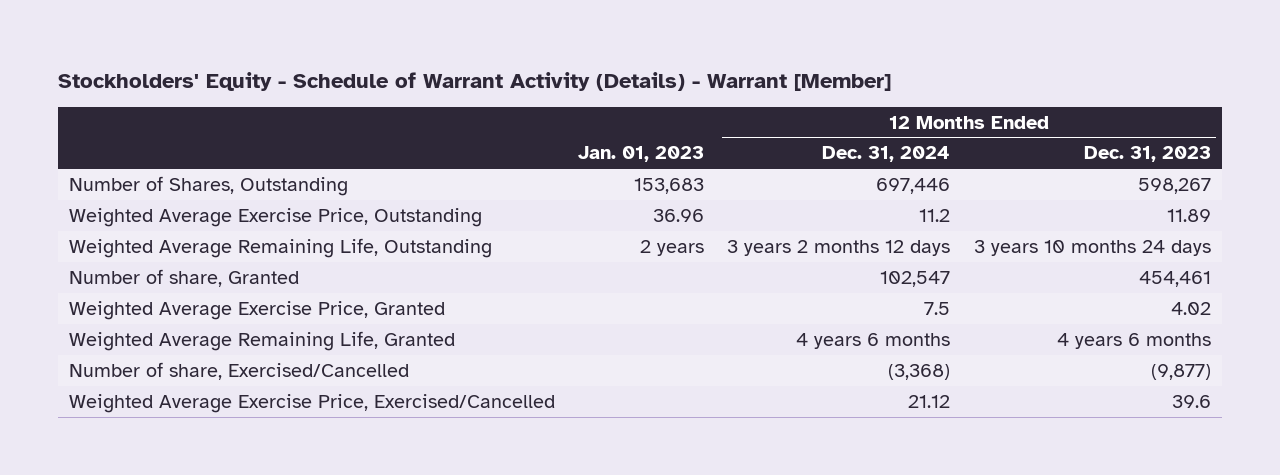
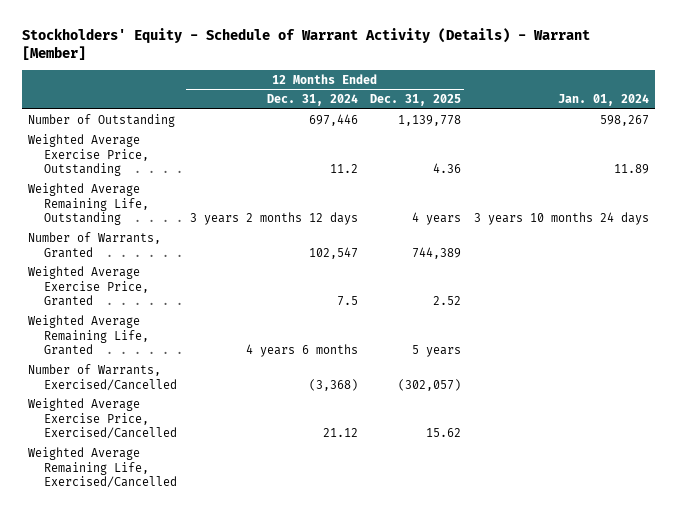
- | Jan. 01, 2023 | 12 Months Ended Dec. 31, 2024 | 12 Months Ended Dec. 31, 2023
+ | 12 Months Ended Dec. 31, 2024 | 12 Months Ended Dec. 31, 2025 | Jan. 01, 2024
- Number of Shares, Outstanding | 153,683 | 697,446 | 598,267
+ Number of Outstanding | 697,446 | 1,139,778 | 598,267
- Number of share, Granted | | 102,547 | 454,461
+ Number of Warrants, Granted | 102,547 | 744,389 |
- Number of share, Exercised/Cancelled | | (3,368) | (9,877)
+ Number of Warrants, Exercised/Cancelled | (3,368) | (302,057) |
+ Weighted Average Remaining Life, Exercised/Cancelled

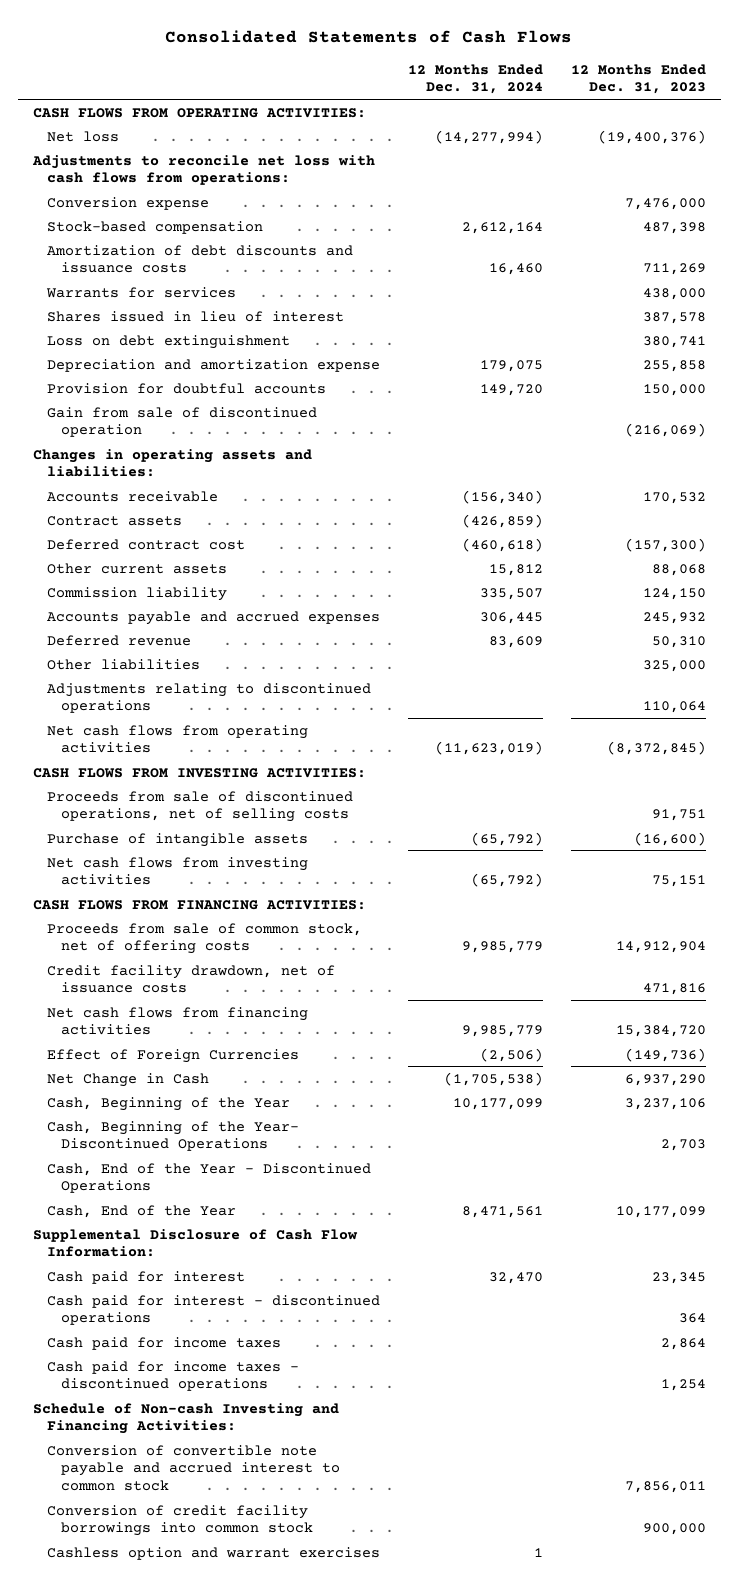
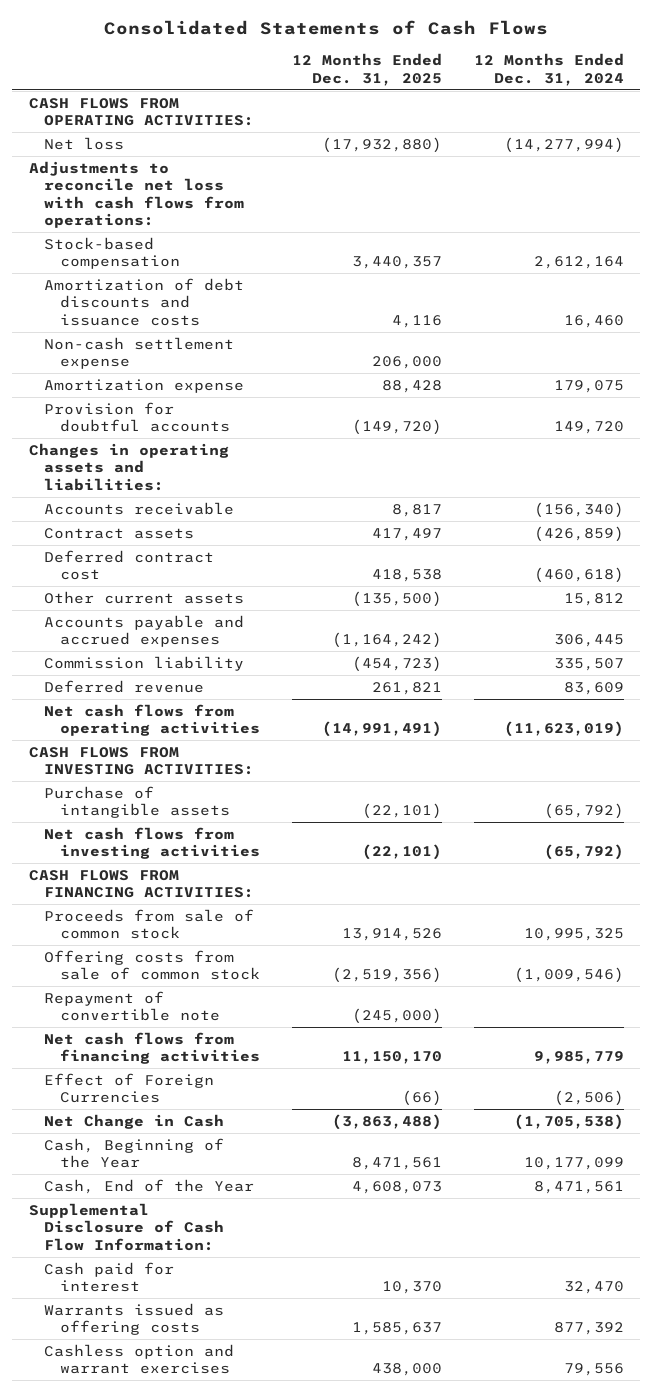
- | 12 Months Ended Dec. 31, 2024 | 12 Months Ended Dec. 31, 2023
+ | 12 Months Ended Dec. 31, 2025 | 12 Months Ended Dec. 31, 2024
- Conversion expense | | 7,476,000
- Warrants for services | | 438,000
- Shares issued in lieu of interest | | 387,578
- Loss on debt extinguishment | | 380,741
- Depreciation and amortization expense | 179,075 | 255,858
+ Non-cash settlement expense | 206,000 |
+ Amortization expense | 88,428 | 179,075
- Gain from sale of discontinued operation | | (216,069)
moved down: Commission liability | (454,723) | 335,507
- Other liabilities | | 325,000
- Adjustments relating to discontinued operations | | 110,064
- Proceeds from sale of discontinued operations, net of selling costs | | 91,751
- Proceeds from sale of common stock, net of offering costs | 9,985,779 | 14,912,904
- Credit facility drawdown, net of issuance costs | | 471,816
+ Proceeds from sale of common stock | 13,914,526 | 10,995,325
+ Offering costs from sale of common stock | (2,519,356) | (1,009,546)
+ Repayment of convertible note | (245,000) |
- Cash, Beginning of the Year- Discontinued Operations | | 2,703
- Cash, End of the Year - Discontinued Operations
- Cash paid for interest - discontinued operations | | 364
- Cash paid for income taxes | | 2,864
- Cash paid for income taxes - discontinued operations | | 1,254
- Schedule of Non-cash Investing and Financing Activities:
- Conversion of convertible note payable and accrued interest to common stock | | 7,856,011
- Conversion of credit facility borrowings into common stock | | 900,000
- Cashless option and warrant exercises | 1 |
+ Warrants issued as offering costs | 1,585,637 | 877,392
+ Cashless option and warrant exercises | 438,000 | 79,556

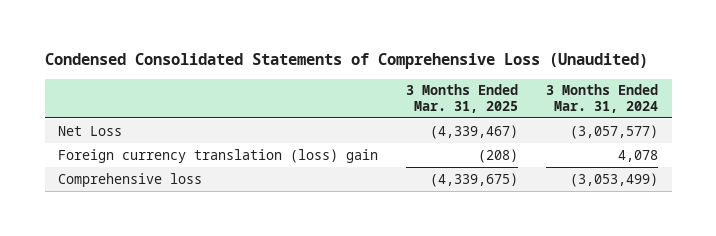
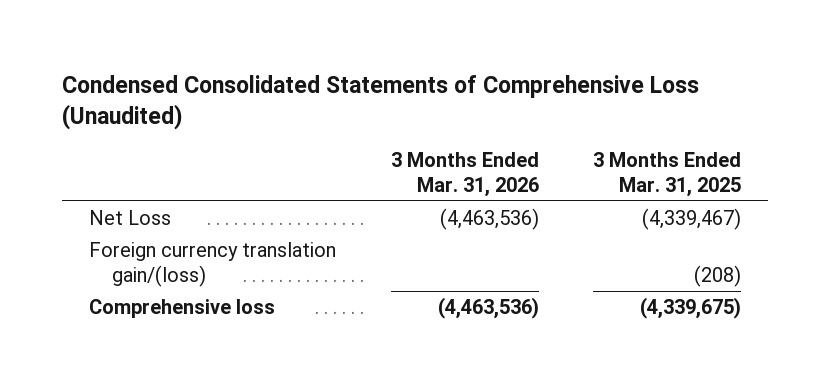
- | 3 Months Ended Mar. 31, 2025 | 3 Months Ended Mar. 31, 2024
+ | 3 Months Ended Mar. 31, 2026 | 3 Months Ended Mar. 31, 2025
- Foreign currency translation (loss) gain | (208) | 4,078
+ Foreign currency translation gain/(loss) | | (208)

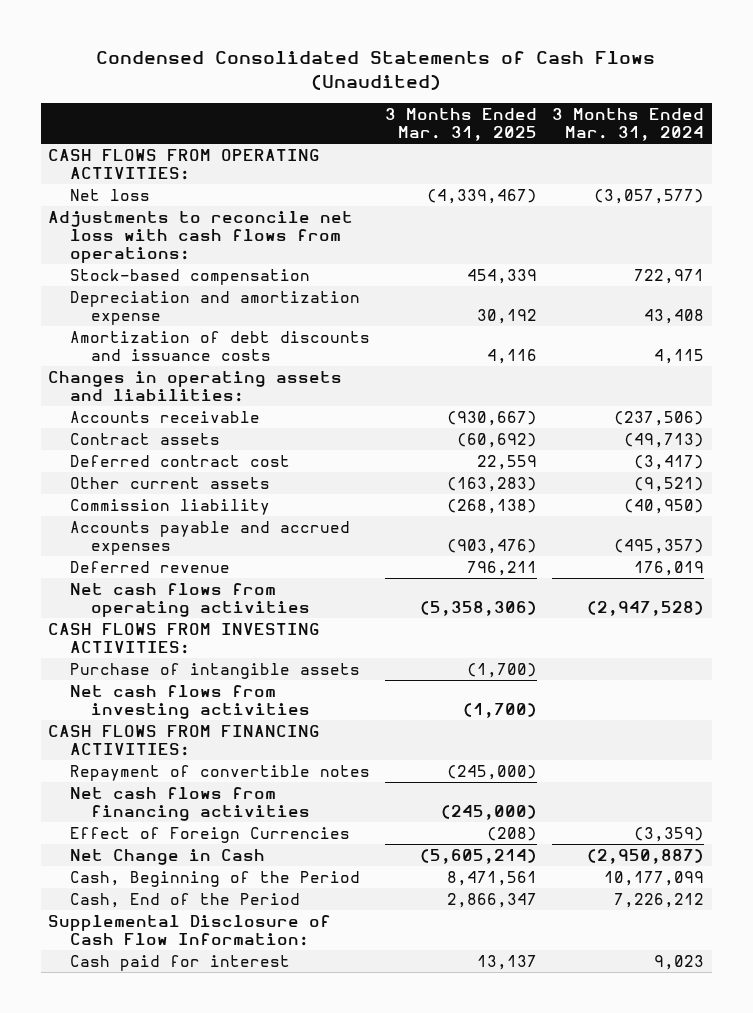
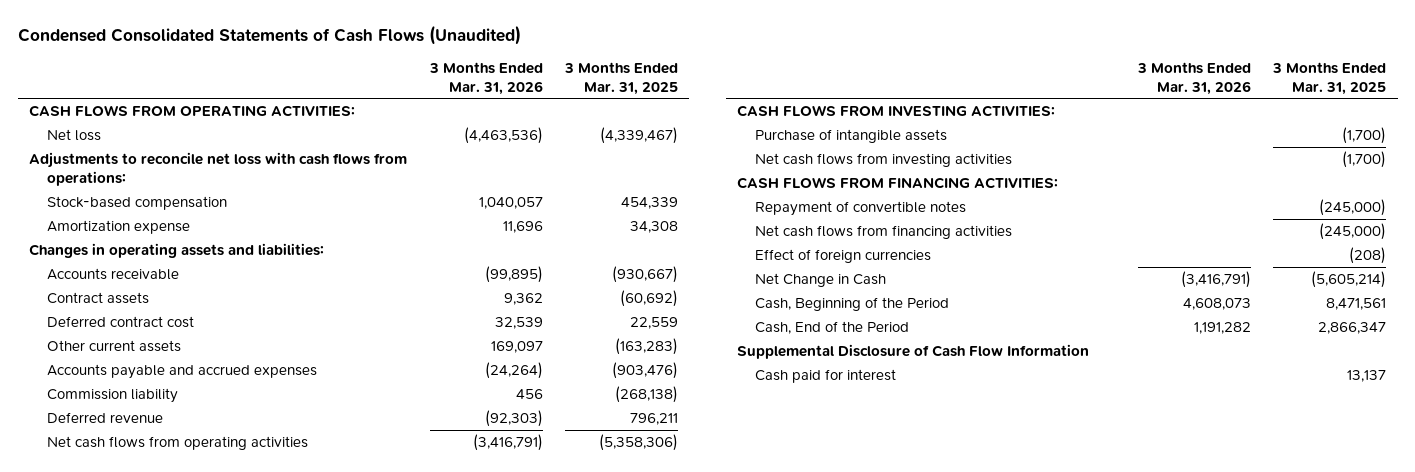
- | 3 Months Ended Mar. 31, 2025 | 3 Months Ended Mar. 31, 2024
+ | 3 Months Ended Mar. 31, 2026 | 3 Months Ended Mar. 31, 2025
- Depreciation and amortization expense | 30,192 | 43,408
- Amortization of debt discounts and issuance costs | 4,116 | 4,115
+ Amortization expense | 11,696 | 34,308
moved down: Commission liability | 456 | (268,138)
- Effect of Foreign Currencies | (208) | (3,359)
+ Effect of foreign currencies | | (208)
- Supplemental Disclosure of Cash Flow Information:
+ Supplemental Disclosure of Cash Flow Information

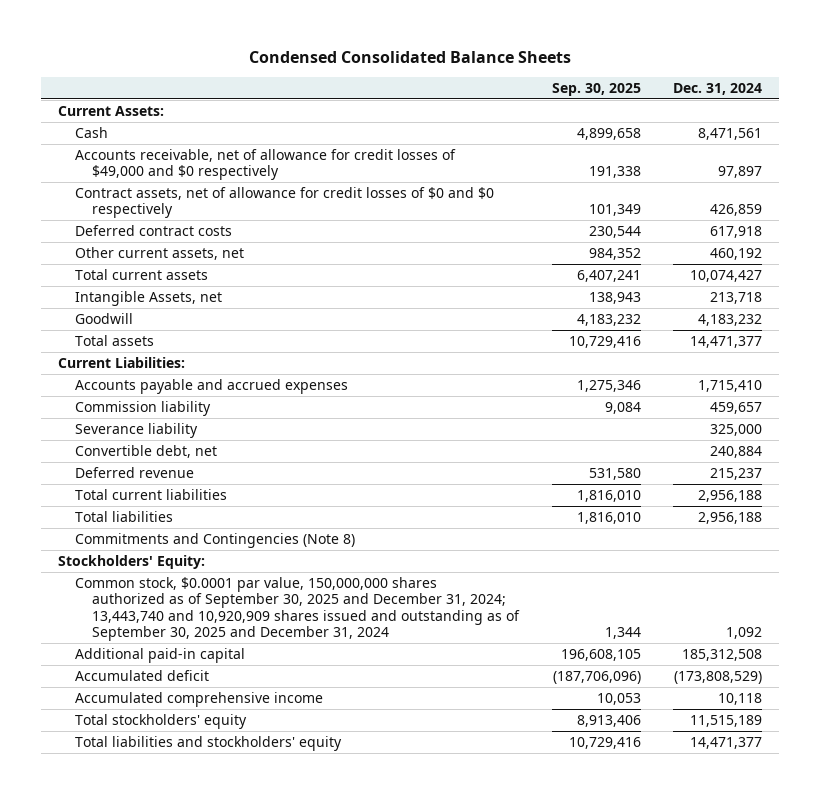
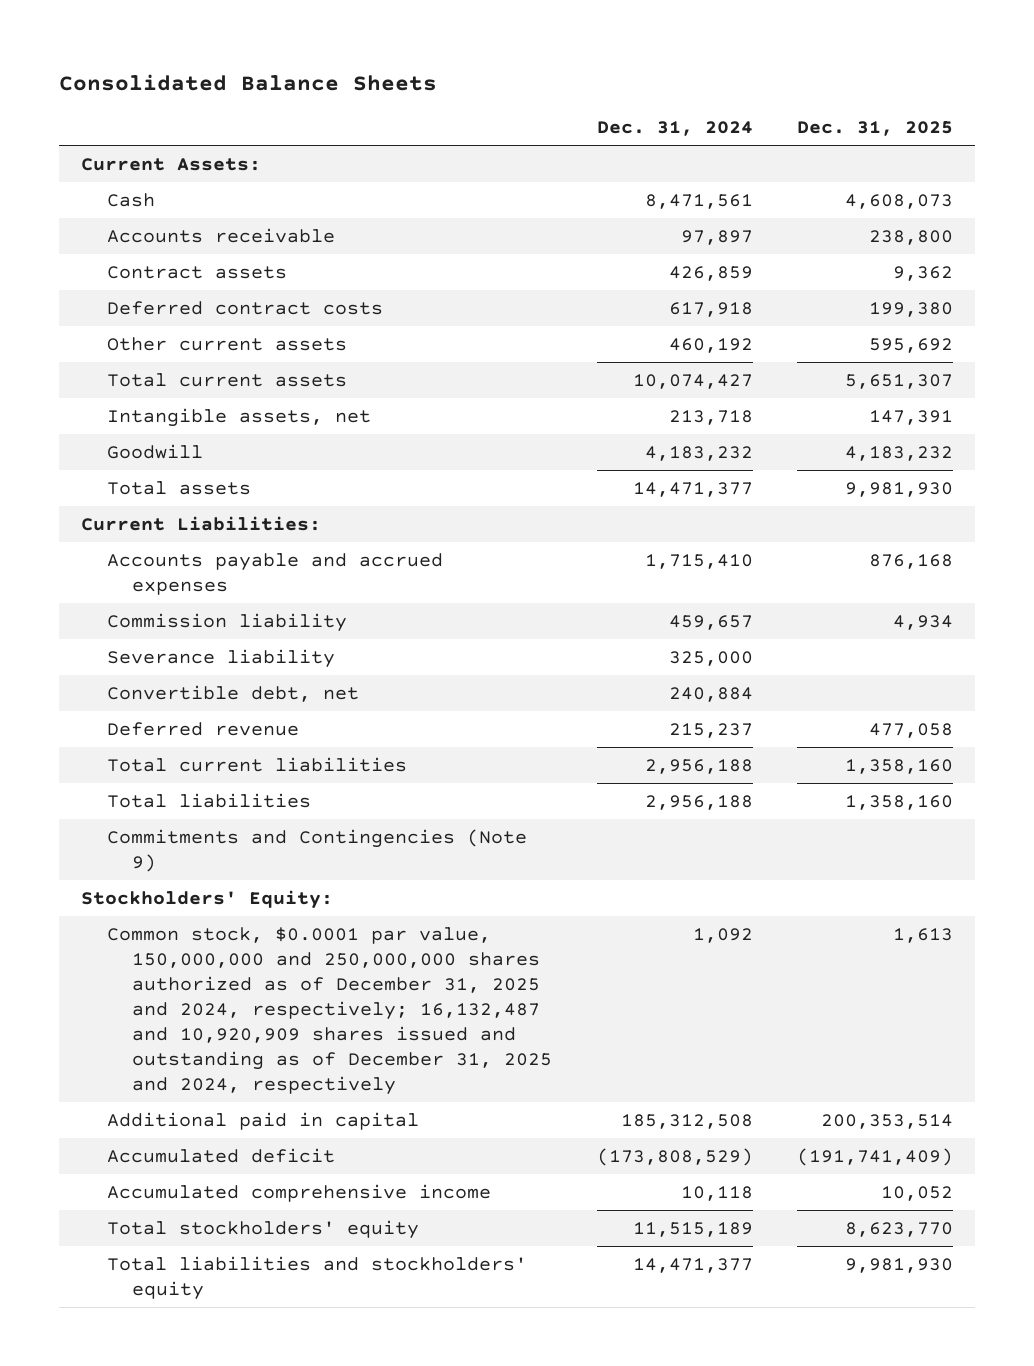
- Condensed Consolidated Balance Sheets
+ Consolidated Balance Sheets
- | Sep. 30, 2025 | Dec. 31, 2024
+ | Dec. 31, 2024 | Dec. 31, 2025
- Accounts receivable, net of allowance for credit losses of $49,000 and $0 respectively | 191,338 | 97,897
- Contract assets, net of allowance for credit losses of $0 and $0 respectively | 101,349 | 426,859
+ Accounts receivable | 97,897 | 238,800
+ Contract assets | 426,859 | 9,362
- Other current assets, net | 984,352 | 460,192
+ Other current assets | 460,192 | 595,692
- Intangible Assets, net | 138,943 | 213,718
+ Intangible assets, net | 213,718 | 147,391
- Commitments and Contingencies (Note 8)
+ Commitments and Contingencies (Note 9)
- Common stock, $0.0001 par value, 150,000,000 shares authorized as of September 30, 2025 and December 31, 2024; 13,443,740 and 10,920,909 shares issued and outstanding as of September 30, 2025 and December 31, 2024 | 1,344 | 1,092
- Additional paid-in capital | 196,608,105 | 185,312,508
+ Common stock, $0.0001 par value, 150,000,000 and 250,000,000 shares authorized as of December 31, 2025 and 2024, respectively; 16,132,487 and 10,920,909 shares issued and outstanding as of December 31, 2025 and 2024, respectively | 1,092 | 1,613
+ Additional paid in capital | 185,312,508 | 200,353,514

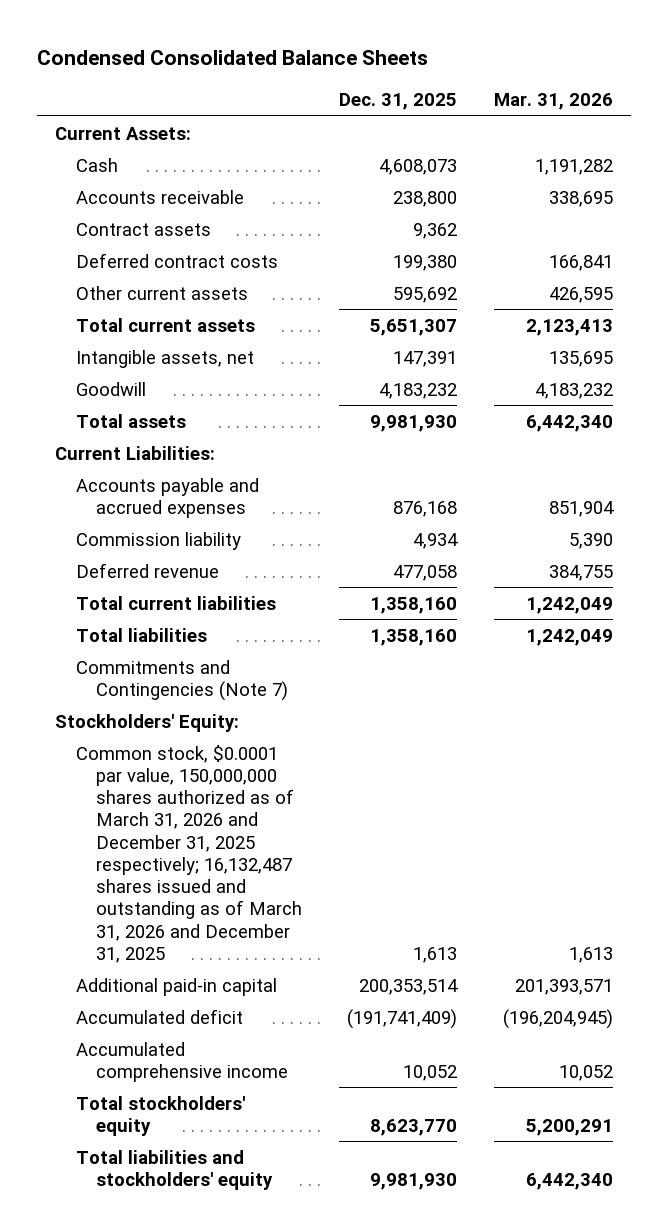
- Consolidated Balance Sheets
+ Condensed Consolidated Balance Sheets
- | Dec. 31, 2024 | Dec. 31, 2025
+ | Dec. 31, 2025 | Mar. 31, 2026
- Severance liability | 325,000 |
- Convertible debt, net | 240,884 |
- Commitments and Contingencies (Note 9)
+ Commitments and Contingencies (Note 7)
- Common stock, $0.0001 par value, 150,000,000 and 250,000,000 shares authorized as of December 31, 2025 and 2024, respectively; 16,132,487 and 10,920,909 shares issued and outstanding as of December 31, 2025 and 2024, respectively | 1,092 | 1,613
- Additional paid in capital | 185,312,508 | 200,353,514
+ Common stock, $0.0001 par value, 150,000,000 shares authorized as of March 31, 2026 and December 31, 2025 respectively; 16,132,487 shares issued and outstanding as of March 31, 2026 and December 31, 2025 | 1,613 | 1,613
+ Additional paid-in capital | 200,353,514 | 201,393,571

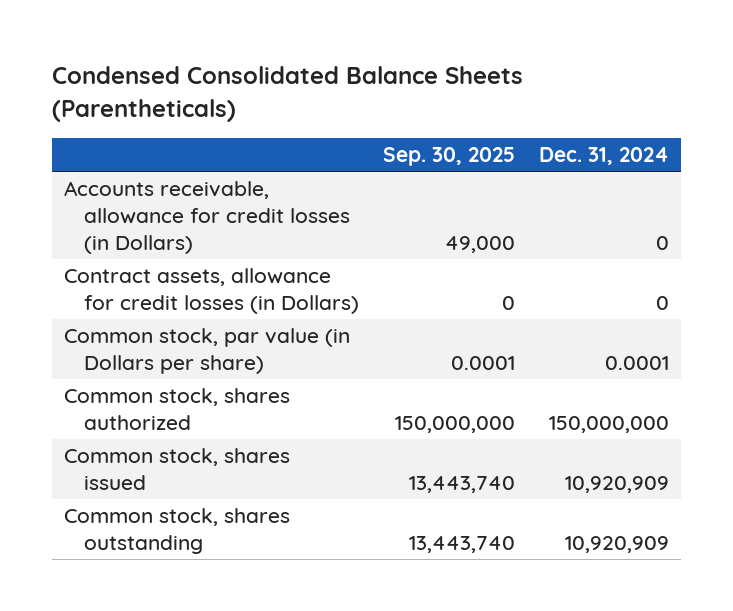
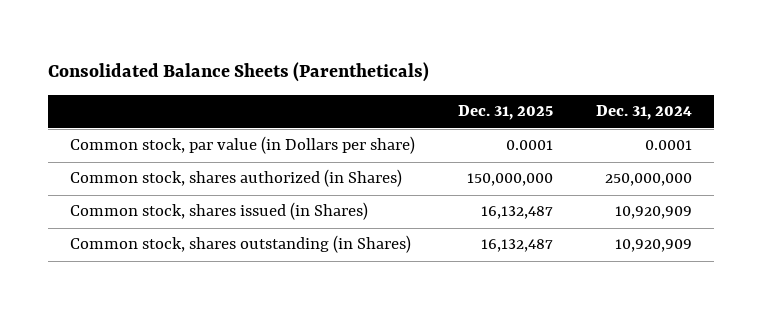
- Condensed Consolidated Balance Sheets (Parentheticals)
+ Consolidated Balance Sheets (Parentheticals)
- | Sep. 30, 2025 | Dec. 31, 2024
+ | Dec. 31, 2025 | Dec. 31, 2024
- Accounts receivable, allowance for credit losses (in Dollars) | 49,000 | 0
- Contract assets, allowance for credit losses (in Dollars) | 0 | 0
- Common stock, shares authorized | 150,000,000 | 150,000,000
- Common stock, shares issued | 13,443,740 | 10,920,909
- Common stock, shares outstanding | 13,443,740 | 10,920,909
+ Common stock, shares authorized (in Shares) | 150,000,000 | 250,000,000
+ Common stock, shares issued (in Shares) | 16,132,487 | 10,920,909
+ Common stock, shares outstanding (in Shares) | 16,132,487 | 10,920,909

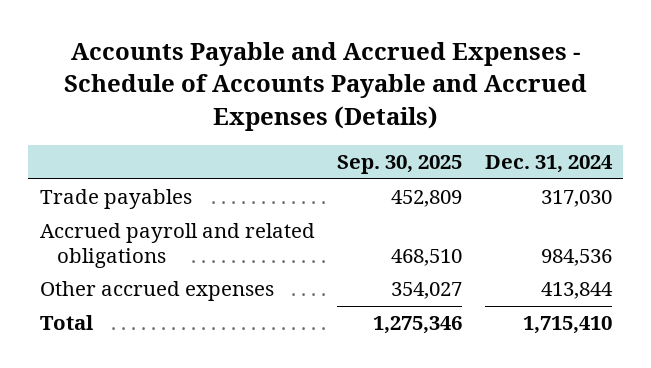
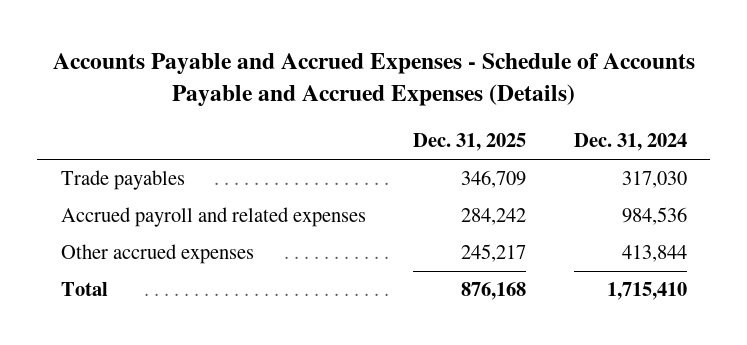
- | Sep. 30, 2025 | Dec. 31, 2024
+ | Dec. 31, 2025 | Dec. 31, 2024
- Accrued payroll and related obligations | 468,510 | 984,536
+ Accrued payroll and related expenses | 284,242 | 984,536

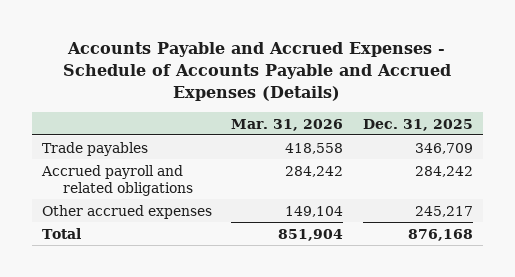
- | Dec. 31, 2025 | Dec. 31, 2024
+ | Mar. 31, 2026 | Dec. 31, 2025
- Accrued payroll and related expenses | 284,242 | 984,536
+ Accrued payroll and related obligations | 284,242 | 284,242

